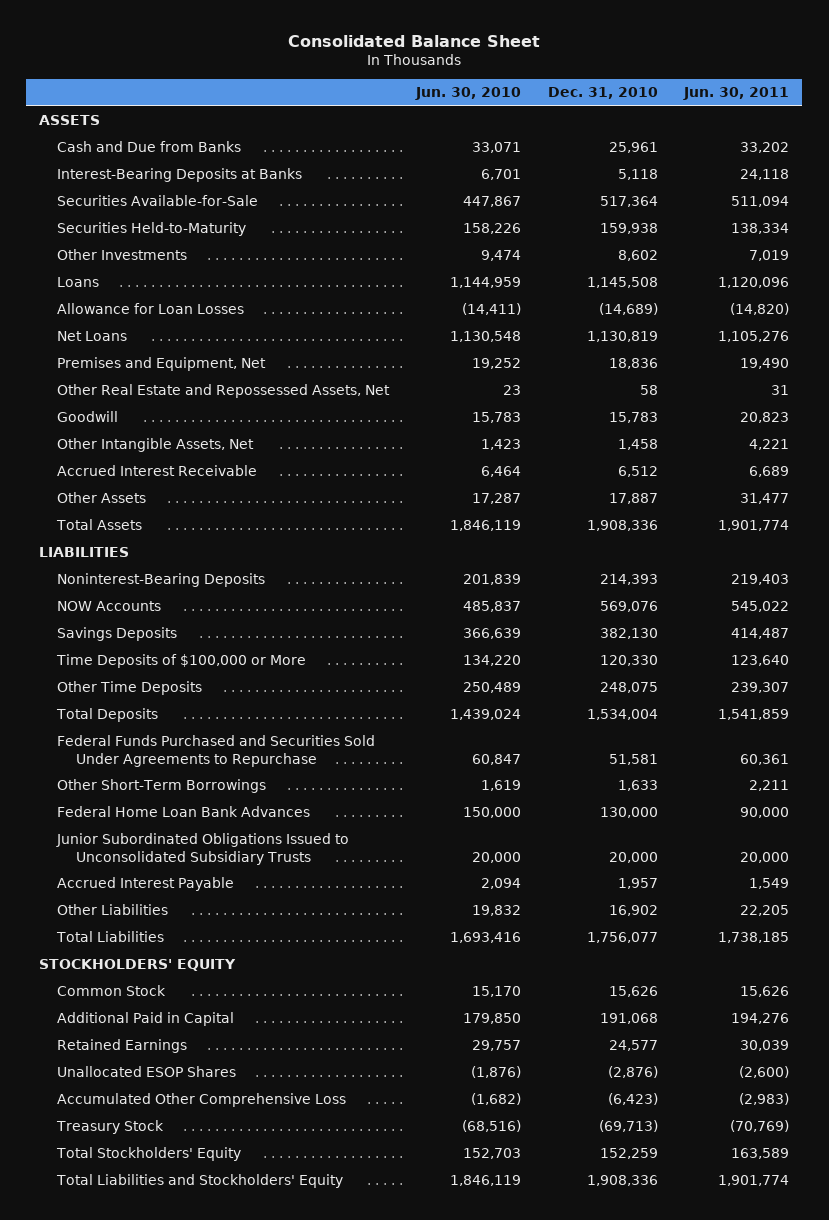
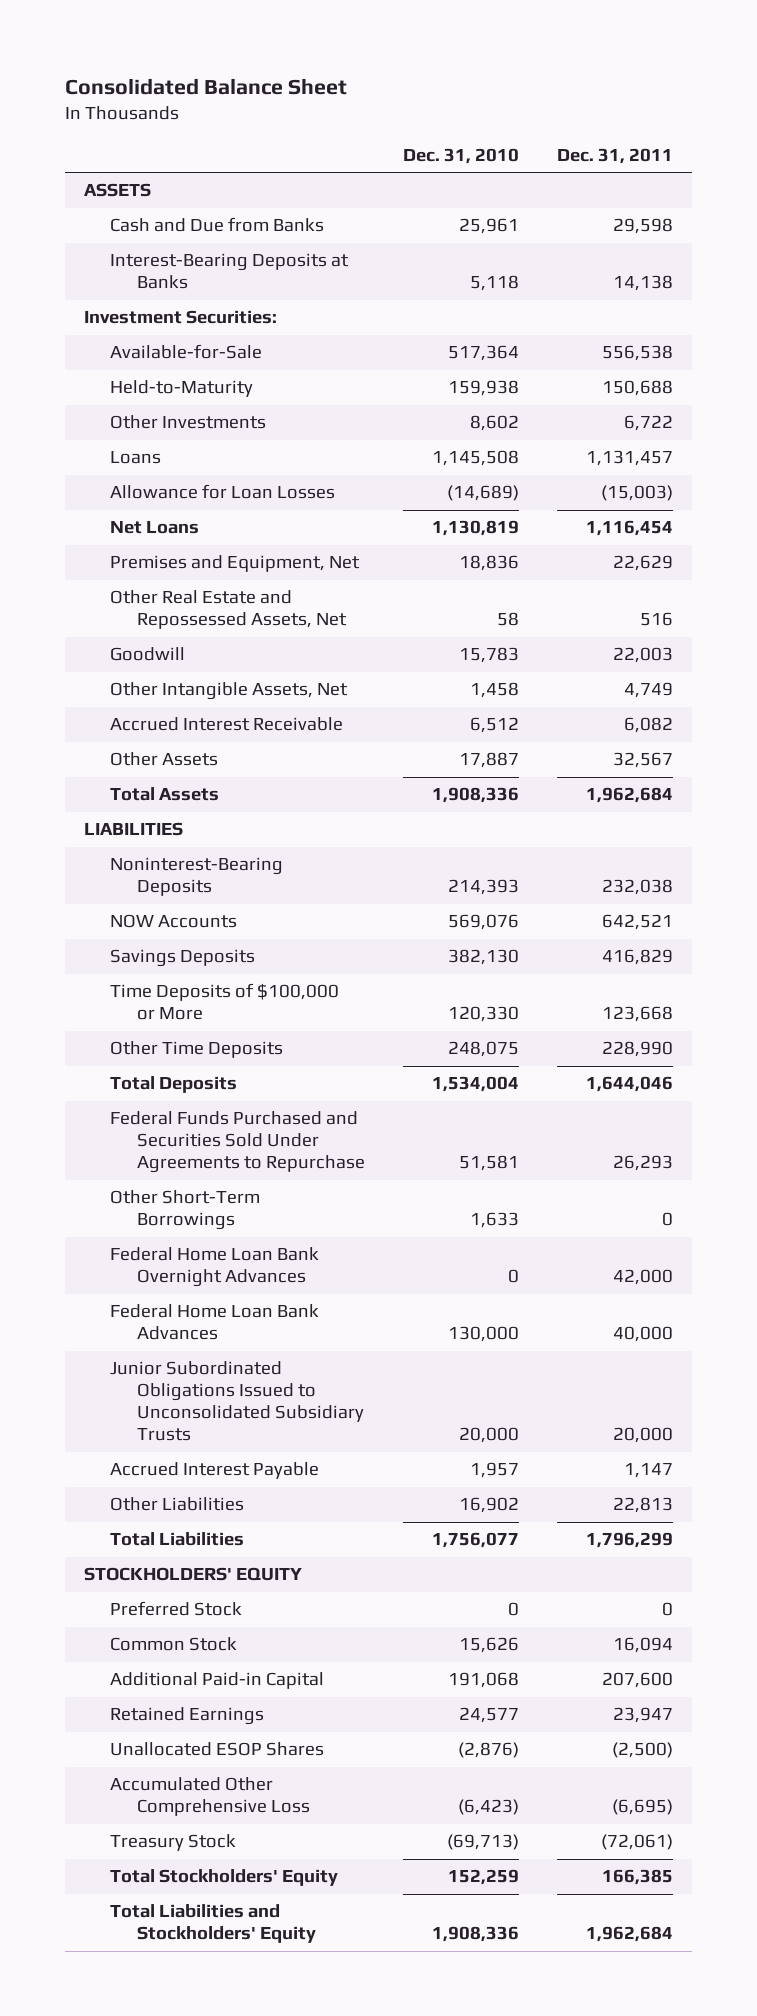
- | Jun. 30, 2010 | Dec. 31, 2010 | Jun. 30, 2011
+ | Dec. 31, 2010 | Dec. 31, 2011
- Securities Available-for-Sale | 447,867 | 517,364 | 511,094
- Securities Held-to-Maturity | 158,226 | 159,938 | 138,334
+ Investment Securities:
+ Available-for-Sale | 517,364 | 556,538
+ Held-to-Maturity | 159,938 | 150,688
+ Federal Home Loan Bank Overnight Advances | 0 | 42,000
+ Preferred Stock | 0 | 0
- Additional Paid in Capital | 179,850 | 191,068 | 194,276
+ Additional Paid-in Capital | 191,068 | 207,600

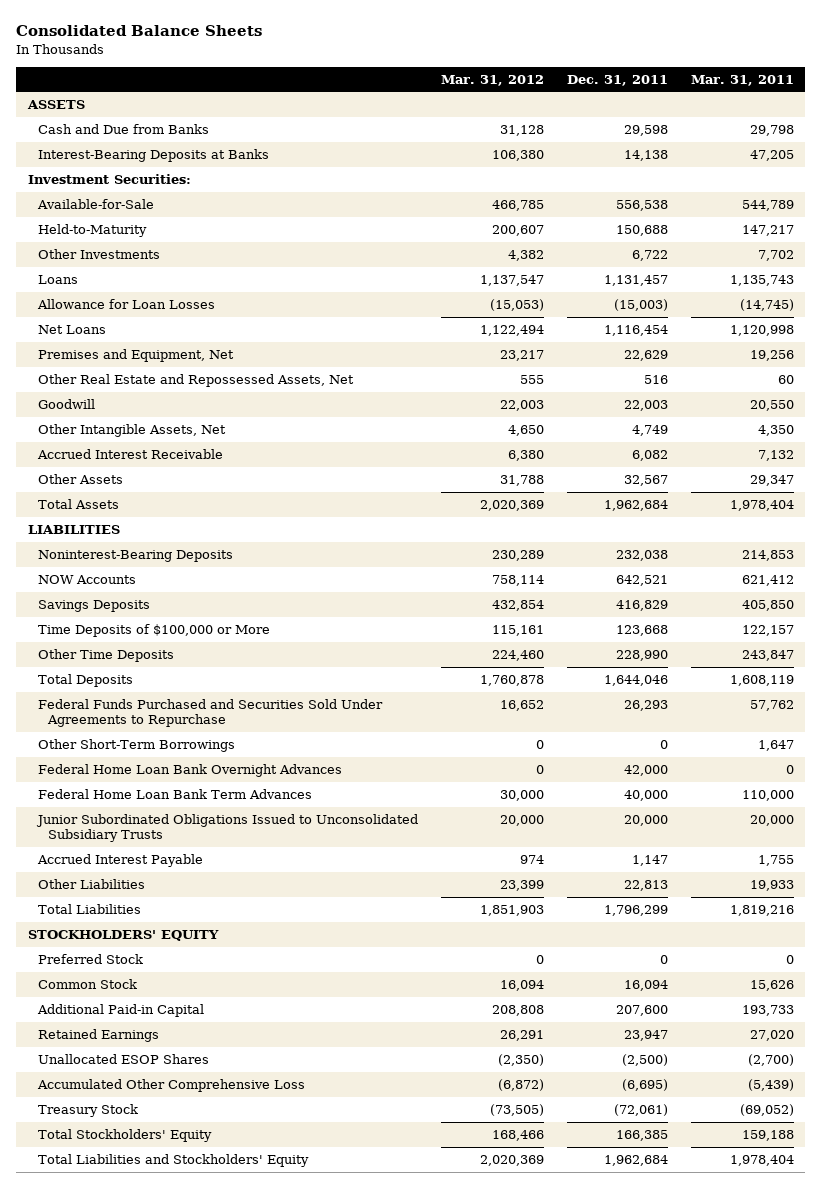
- Consolidated Balance Sheet
+ Consolidated Balance Sheets
- | Dec. 31, 2010 | Dec. 31, 2011
+ | Mar. 31, 2012 | Dec. 31, 2011 | Mar. 31, 2011
- Federal Home Loan Bank Advances | 130,000 | 40,000
+ Federal Home Loan Bank Term Advances | 30,000 | 40,000 | 110,000

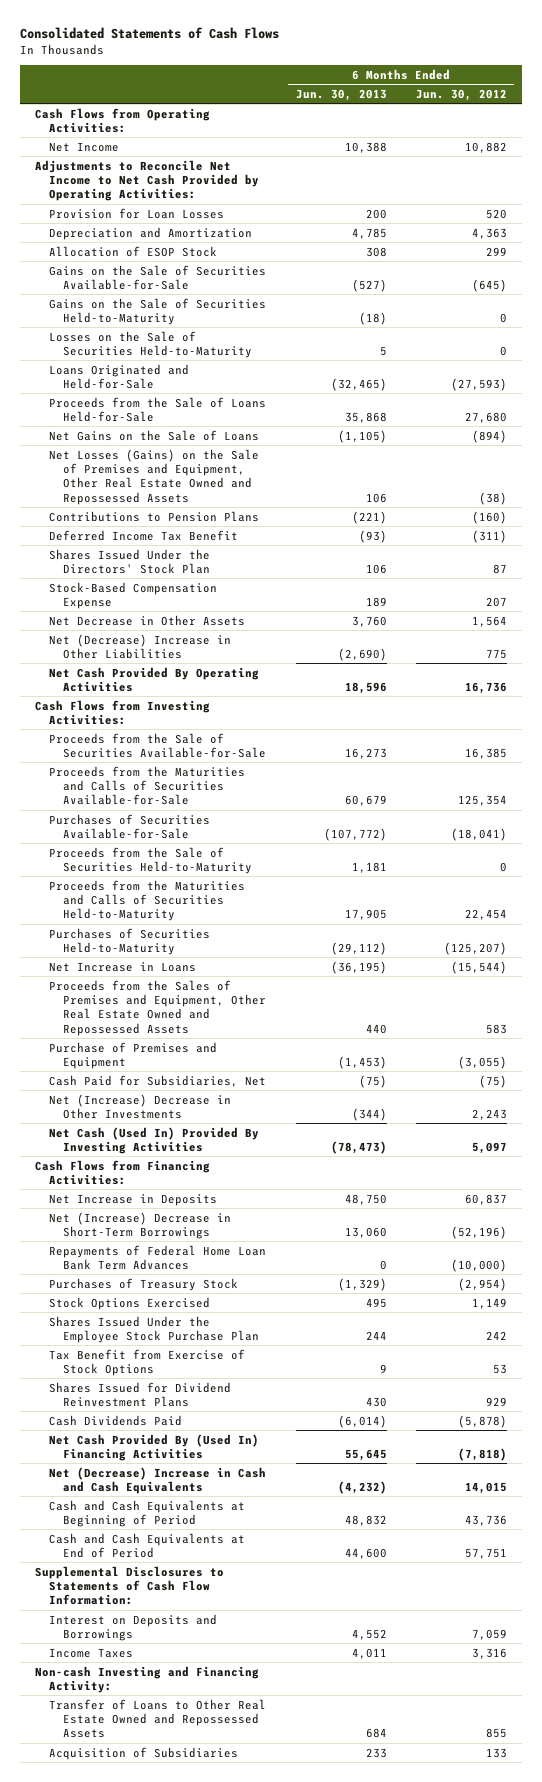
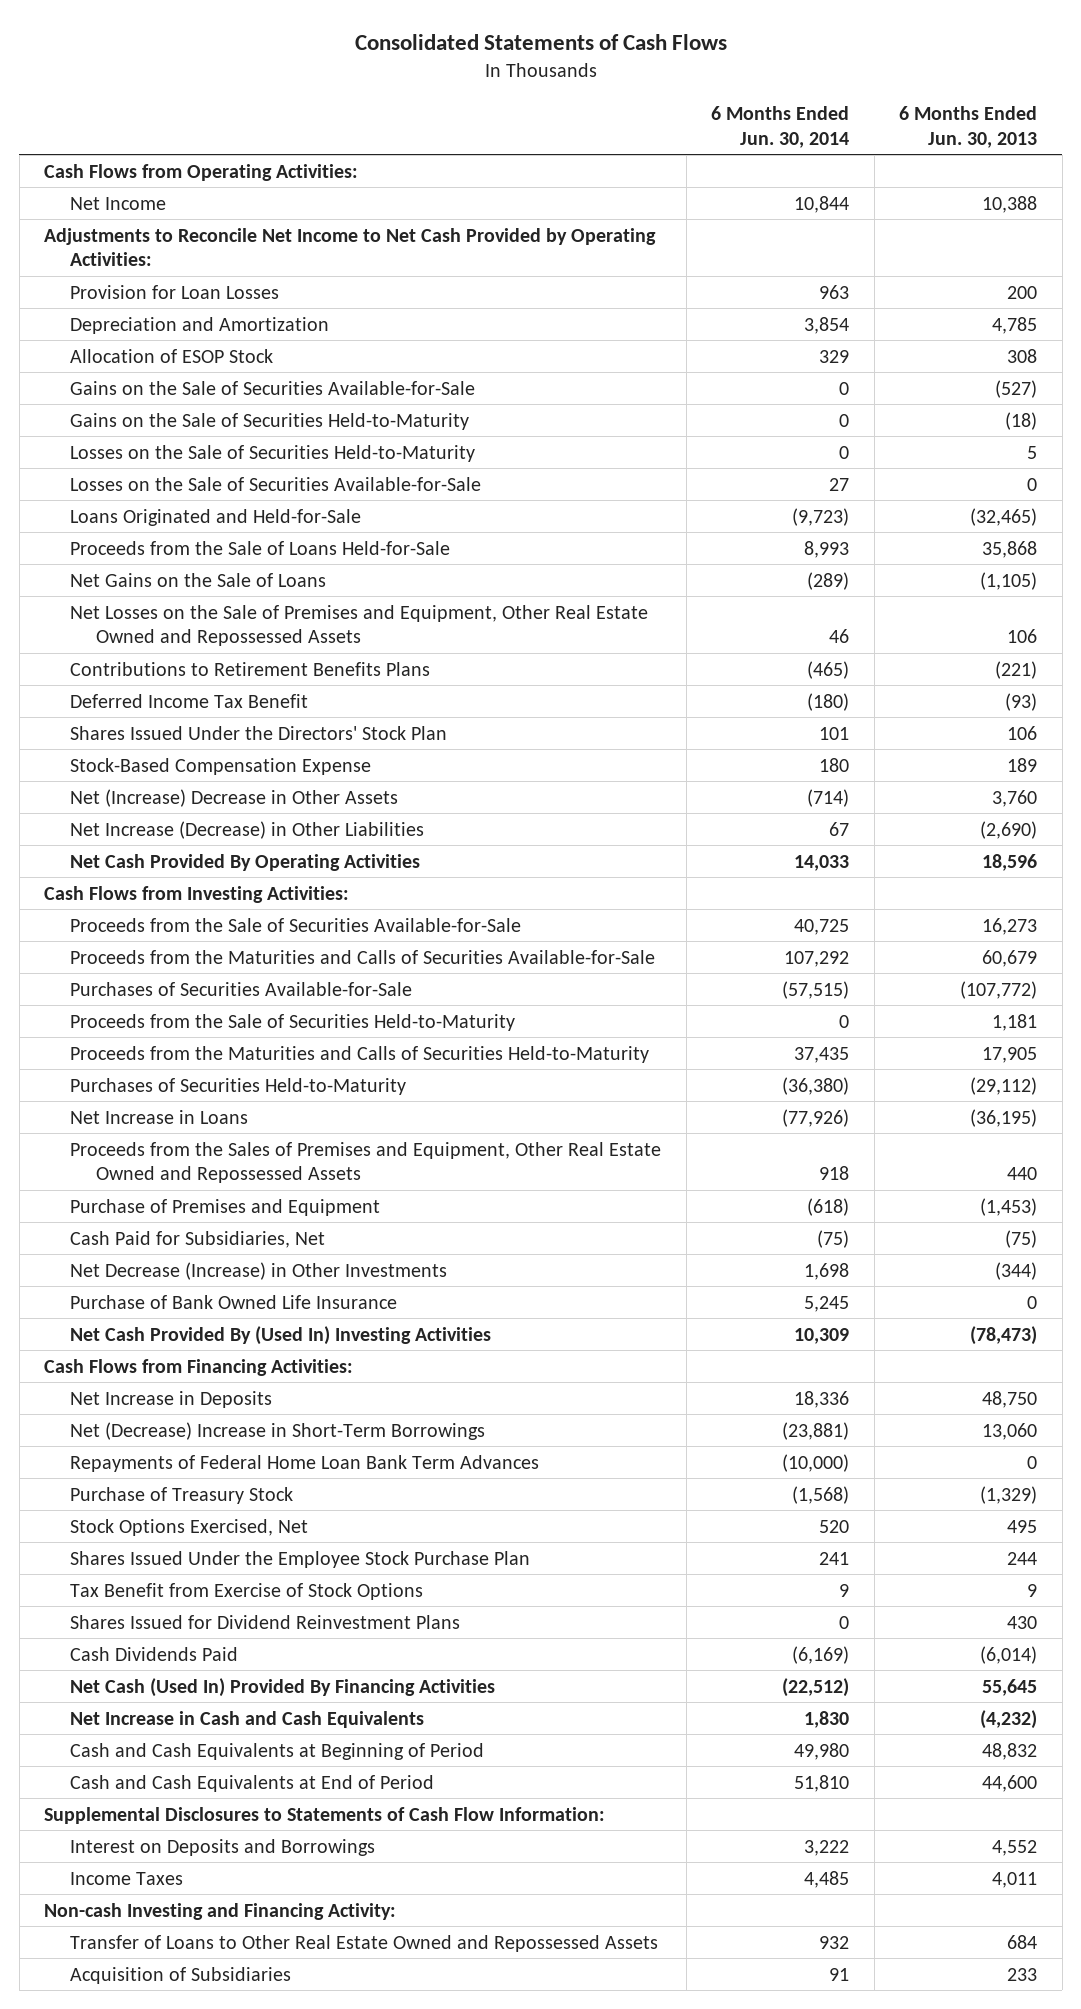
- | 6 Months Ended Jun. 30, 2013 | 6 Months Ended Jun. 30, 2012
+ | 6 Months Ended Jun. 30, 2014 | 6 Months Ended Jun. 30, 2013
+ Losses on the Sale of Securities Available-for-Sale | 27 | 0
- Net Losses (Gains) on the Sale of Premises and Equipment, Other Real Estate Owned and Repossessed Assets | 106 | (38)
- Contributions to Pension Plans | (221) | (160)
+ Net Losses on the Sale of Premises and Equipment, Other Real Estate Owned and Repossessed Assets | 46 | 106
+ Contributions to Retirement Benefits Plans | (465) | (221)
- Net Decrease in Other Assets | 3,760 | 1,564
- Net (Decrease) Increase in Other Liabilities | (2,690) | 775
+ Net (Increase) Decrease in Other Assets | (714) | 3,760
+ Net Increase (Decrease) in Other Liabilities | 67 | (2,690)
- Net (Increase) Decrease in Other Investments | (344) | 2,243
- Net Cash (Used In) Provided By Investing Activities | (78,473) | 5,097
+ Net Decrease (Increase) in Other Investments | 1,698 | (344)
+ Purchase of Bank Owned Life Insurance | 5,245 | 0
+ Net Cash Provided By (Used In) Investing Activities | 10,309 | (78,473)
- Net (Increase) Decrease in Short-Term Borrowings | 13,060 | (52,196)
+ Net (Decrease) Increase in Short-Term Borrowings | (23,881) | 13,060
- Purchases of Treasury Stock | (1,329) | (2,954)
- Stock Options Exercised | 495 | 1,149
+ Purchase of Treasury Stock | (1,568) | (1,329)
+ Stock Options Exercised, Net | 520 | 495
- Net Cash Provided By (Used In) Financing Activities | 55,645 | (7,818)
- Net (Decrease) Increase in Cash and Cash Equivalents | (4,232) | 14,015
+ Net Cash (Used In) Provided By Financing Activities | (22,512) | 55,645
+ Net Increase in Cash and Cash Equivalents | 1,830 | (4,232)

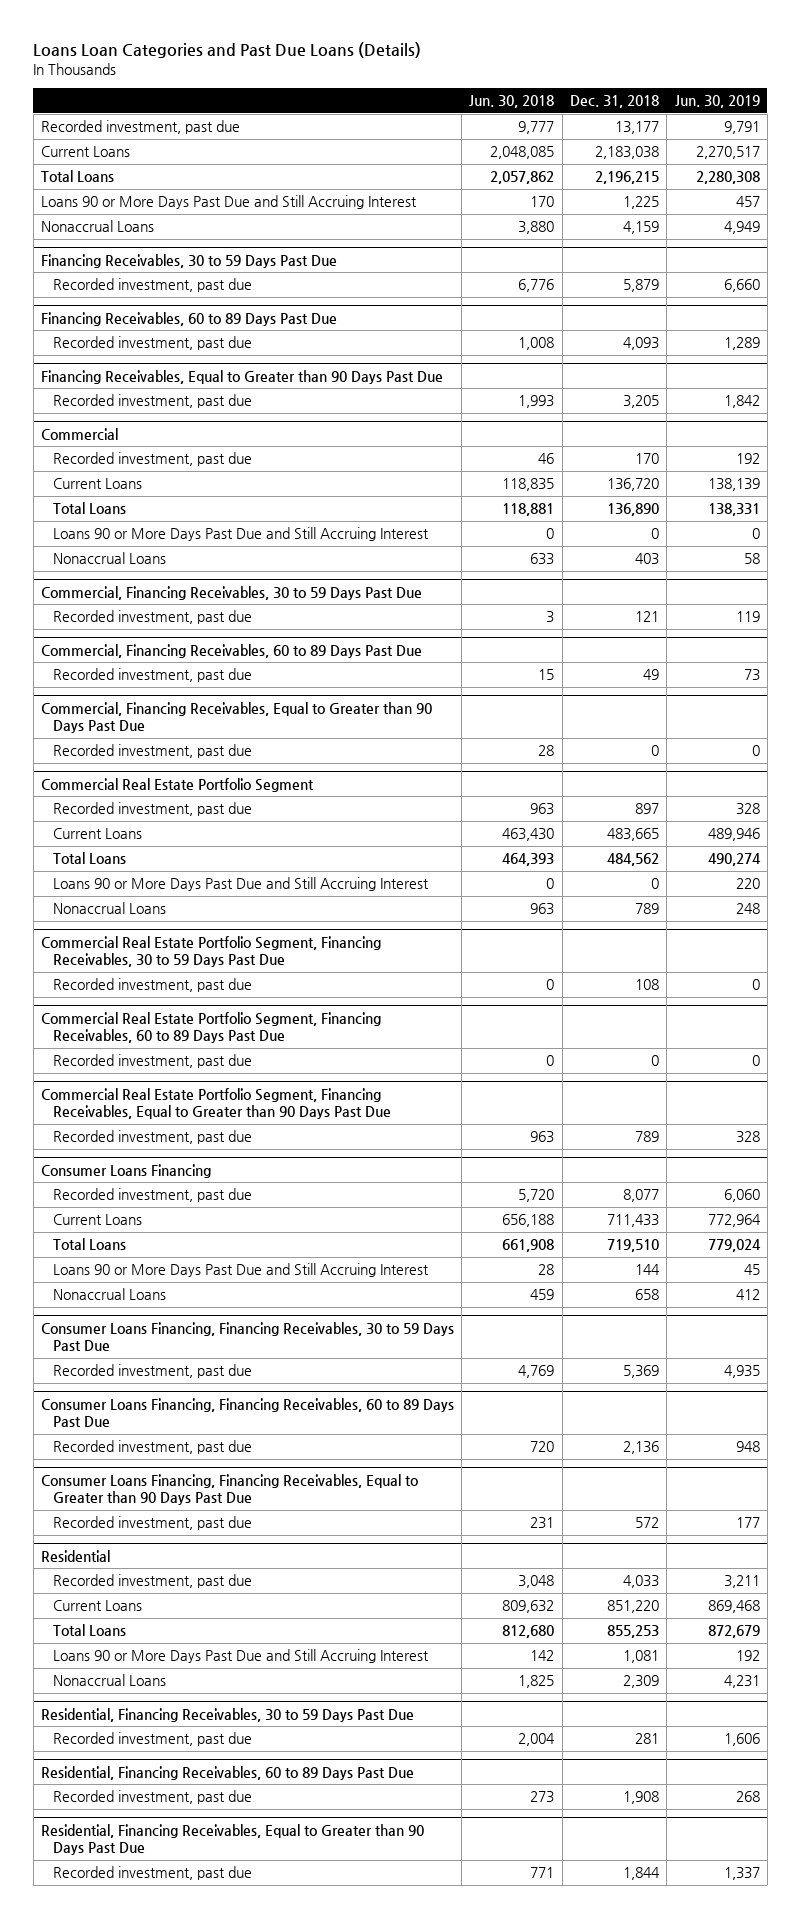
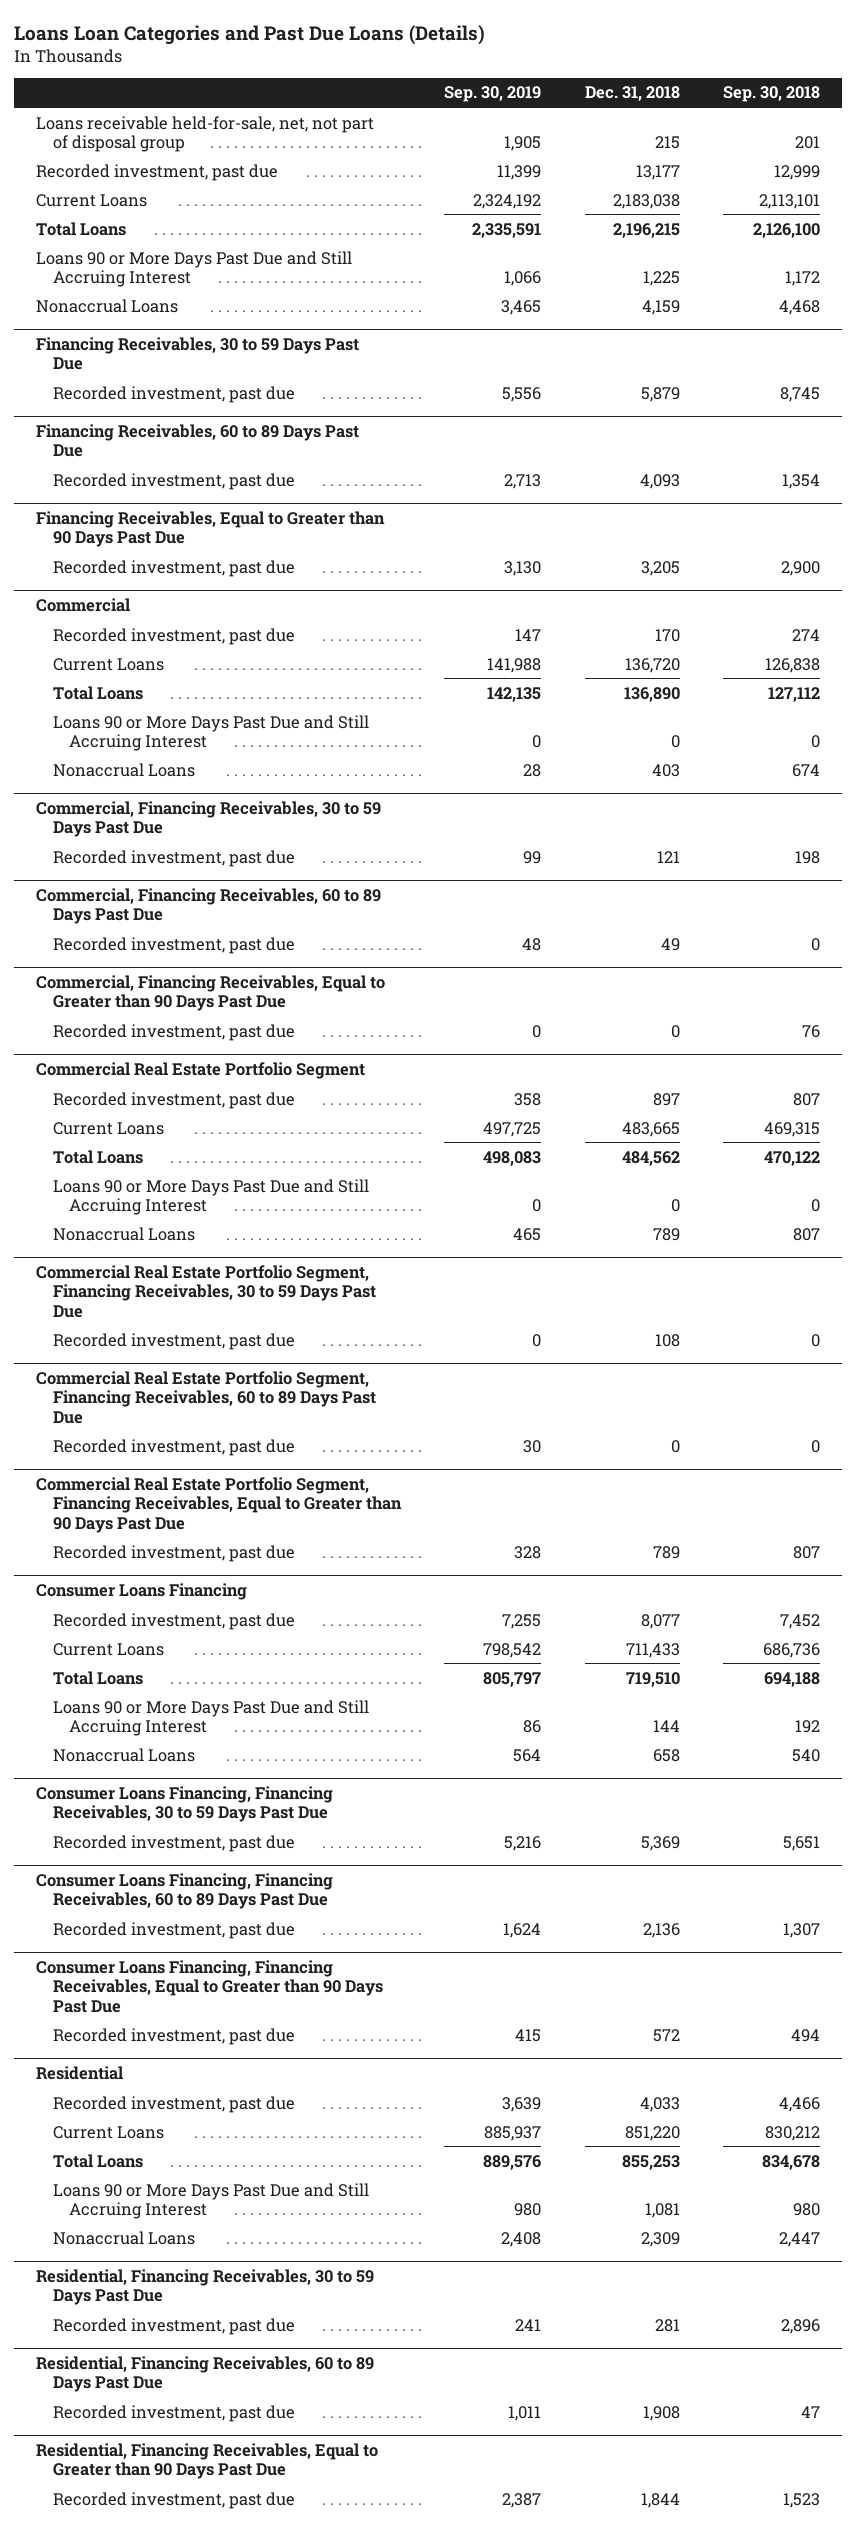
- | Jun. 30, 2018 | Dec. 31, 2018 | Jun. 30, 2019
+ | Sep. 30, 2019 | Dec. 31, 2018 | Sep. 30, 2018
+ Loans receivable held-for-sale, net, not part of disposal group | 1,905 | 215 | 201

